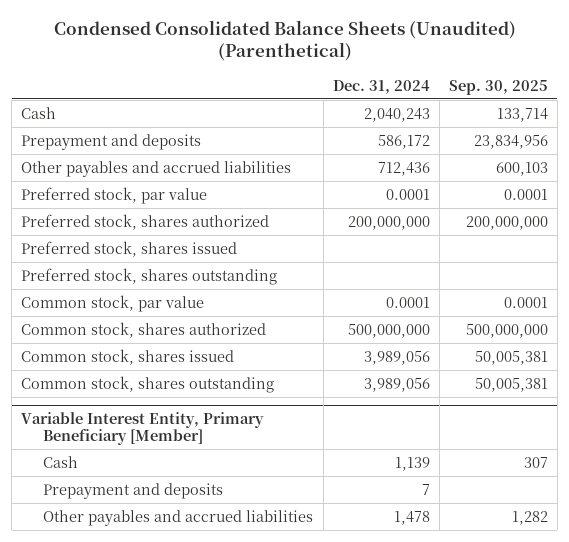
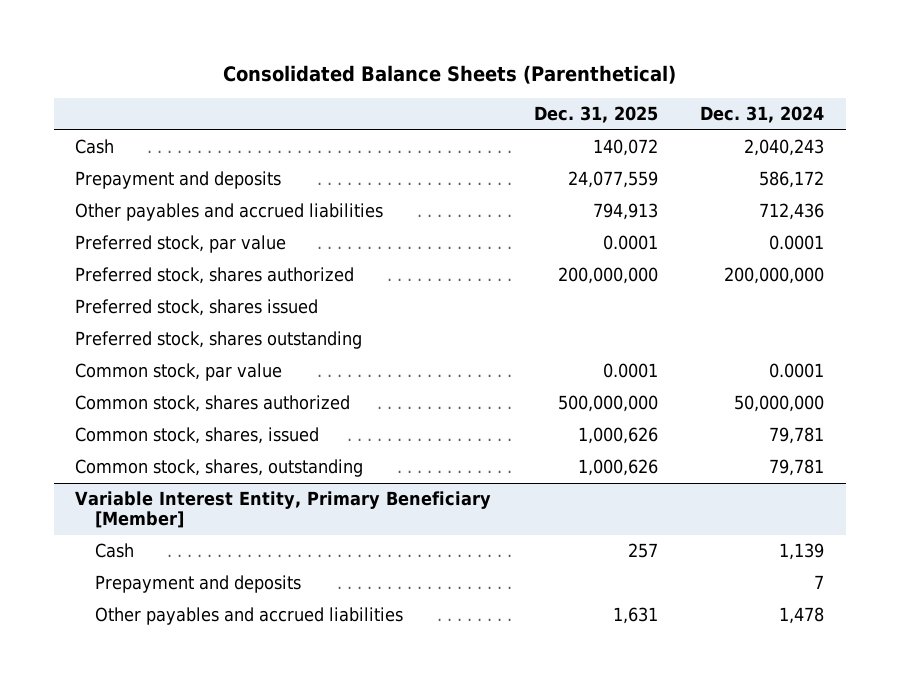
- Condensed Consolidated Balance Sheets (Unaudited) (Parenthetical)
+ Consolidated Balance Sheets (Parenthetical)
- | Dec. 31, 2024 | Sep. 30, 2025
+ | Dec. 31, 2025 | Dec. 31, 2024
- Common stock, shares authorized | 500,000,000 | 500,000,000
- Common stock, shares issued | 3,989,056 | 50,005,381
- Common stock, shares outstanding | 3,989,056 | 50,005,381
+ Common stock, shares authorized | 500,000,000 | 50,000,000
+ Common stock, shares, issued | 1,000,626 | 79,781
+ Common stock, shares, outstanding | 1,000,626 | 79,781

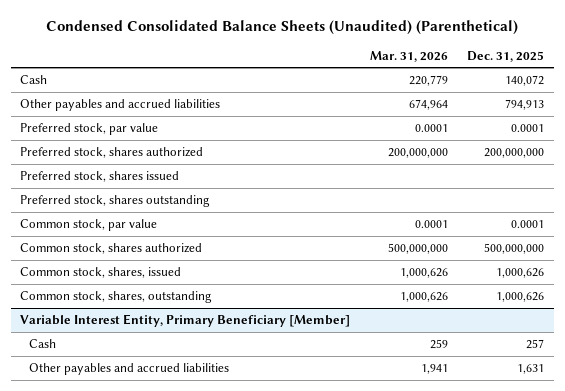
- Consolidated Balance Sheets (Parenthetical)
+ Condensed Consolidated Balance Sheets (Unaudited) (Parenthetical)
- | Dec. 31, 2025 | Dec. 31, 2024
+ | Mar. 31, 2026 | Dec. 31, 2025
- Prepayment and deposits | 24,077,559 | 586,172
@ Variable Interest Entity, Primary Beneficiary [Member]
- Prepayment and deposits | | 7

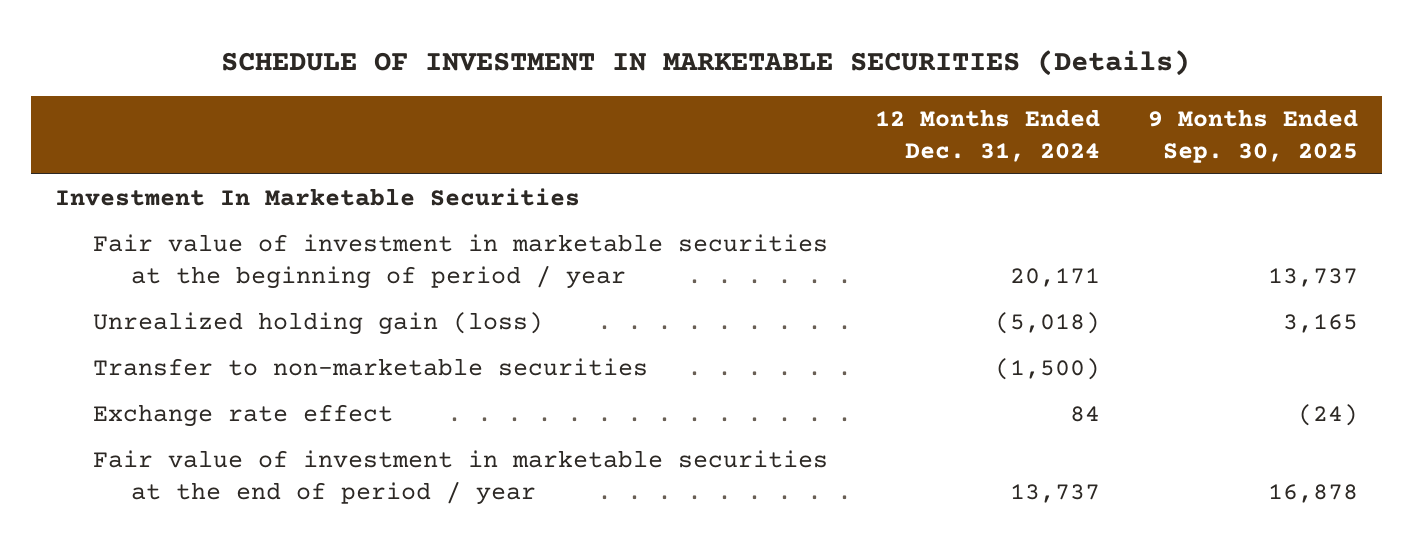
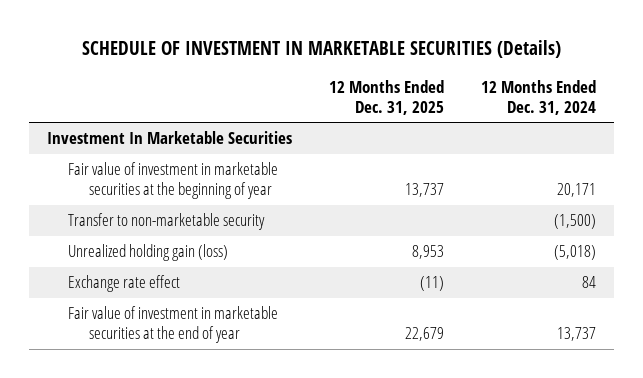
- | 12 Months Ended Dec. 31, 2024 | 9 Months Ended Sep. 30, 2025
+ | 12 Months Ended Dec. 31, 2025 | 12 Months Ended Dec. 31, 2024
- Fair value of investment in marketable securities at the beginning of period / year | 20,171 | 13,737
+ Fair value of investment in marketable securities at the beginning of year | 13,737 | 20,171
+ Transfer to non-marketable security | | (1,500)
- Transfer to non-marketable securities | (1,500) |
- Fair value of investment in marketable securities at the end of period / year | 13,737 | 16,878
+ Fair value of investment in marketable securities at the end of year | 22,679 | 13,737

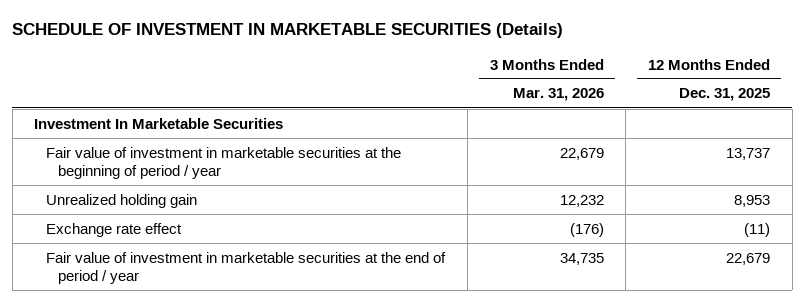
- | 12 Months Ended Dec. 31, 2025 | 12 Months Ended Dec. 31, 2024
+ | 3 Months Ended Mar. 31, 2026 | 12 Months Ended Dec. 31, 2025
- Fair value of investment in marketable securities at the beginning of year | 13,737 | 20,171
- Transfer to non-marketable security | | (1,500)
- Unrealized holding gain (loss) | 8,953 | (5,018)
+ Fair value of investment in marketable securities at the beginning of period / year | 22,679 | 13,737
+ Unrealized holding gain | 12,232 | 8,953
- Fair value of investment in marketable securities at the end of year | 22,679 | 13,737
+ Fair value of investment in marketable securities at the end of period / year | 34,735 | 22,679

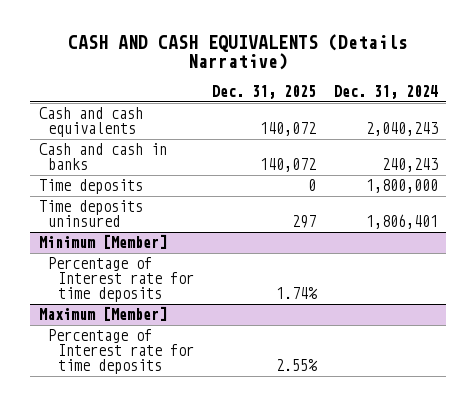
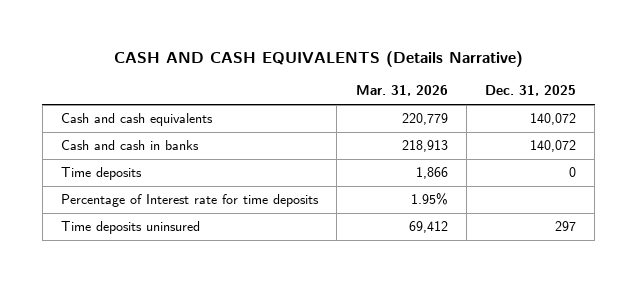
- | Dec. 31, 2025 | Dec. 31, 2024
+ | Mar. 31, 2026 | Dec. 31, 2025
+ Percentage of Interest rate for time deposits | 1.95% |
- Minimum [Member]
- Percentage of Interest rate for time deposits | 1.74% |
- Maximum [Member]
- Percentage of Interest rate for time deposits | 2.55% |

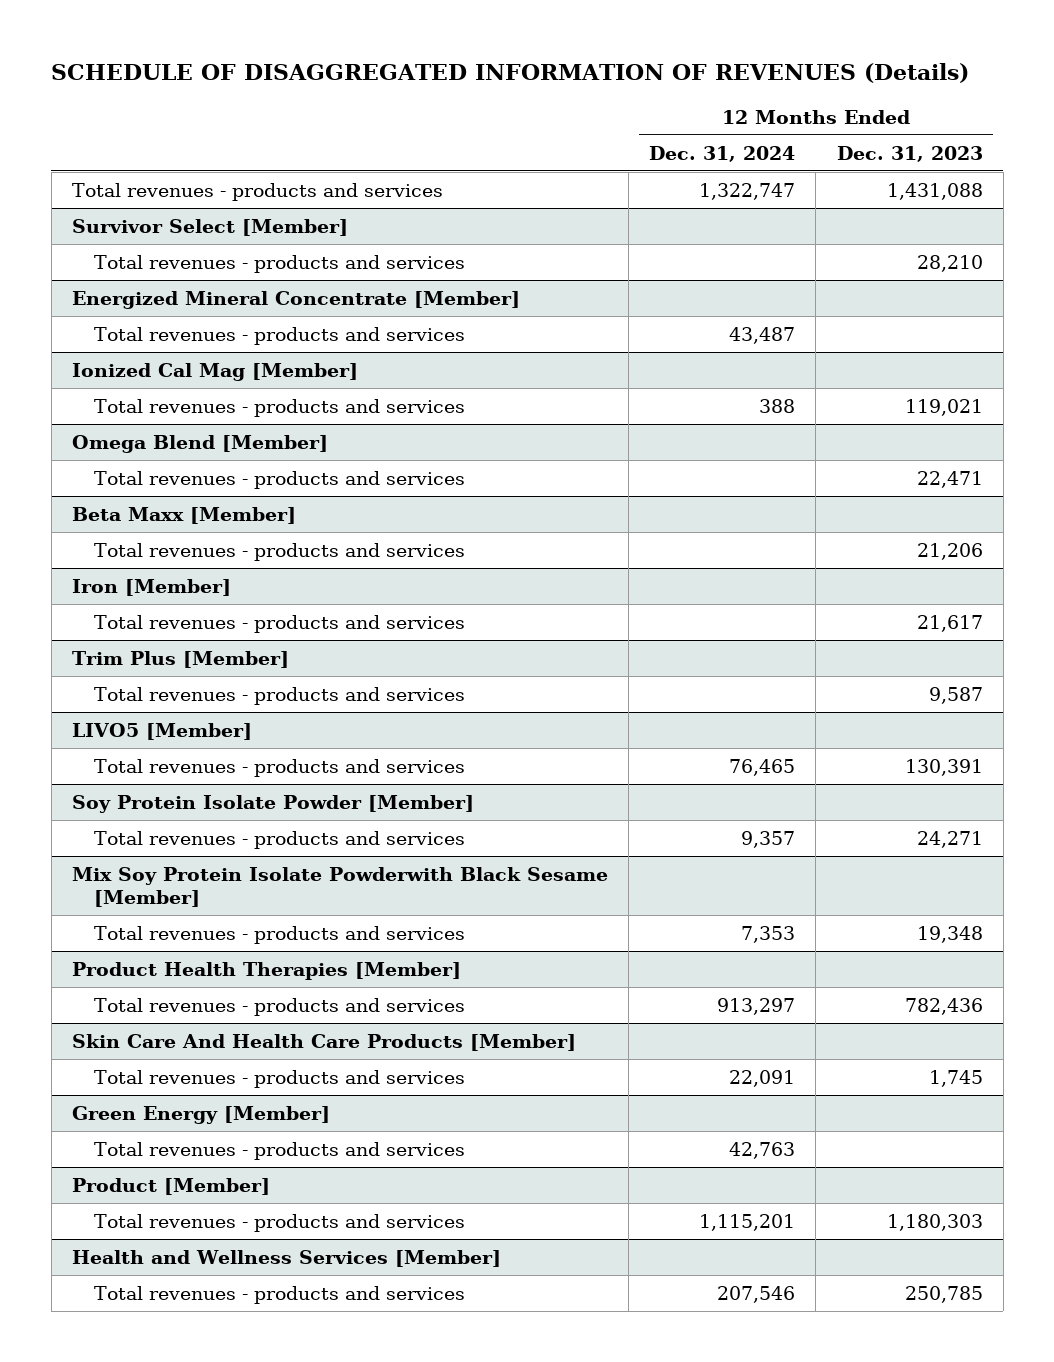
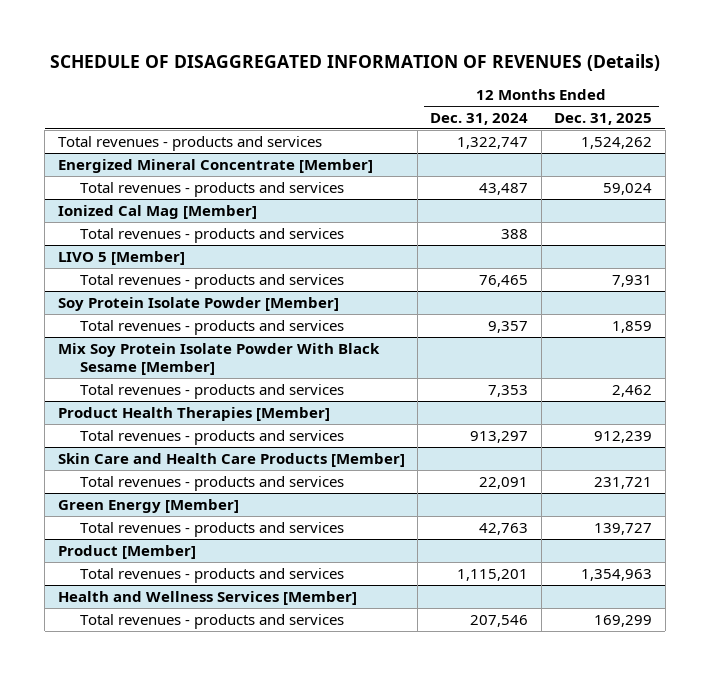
- | 12 Months Ended Dec. 31, 2024 | 12 Months Ended Dec. 31, 2023
+ | 12 Months Ended Dec. 31, 2024 | 12 Months Ended Dec. 31, 2025
- Survivor Select [Member]
- Total revenues - products and services | | 28,210
- Omega Blend [Member]
- Total revenues - products and services | | 22,471
- Beta Maxx [Member]
- Total revenues - products and services | | 21,206
- Iron [Member]
- Total revenues - products and services | | 21,617
- Trim Plus [Member]
- Total revenues - products and services | | 9,587
- LIVO5 [Member]
+ LIVO 5 [Member]
- Mix Soy Protein Isolate Powderwith Black Sesame [Member]
+ Mix Soy Protein Isolate Powder With Black Sesame [Member]
- Skin Care And Health Care Products [Member]
+ Skin Care and Health Care Products [Member]

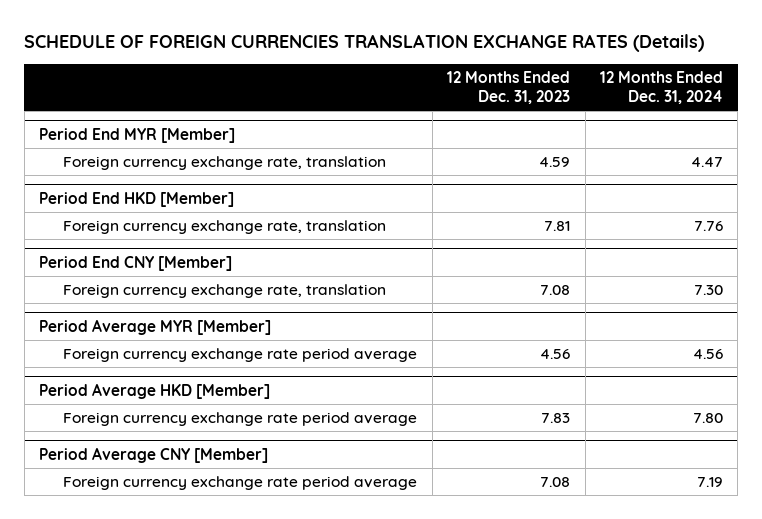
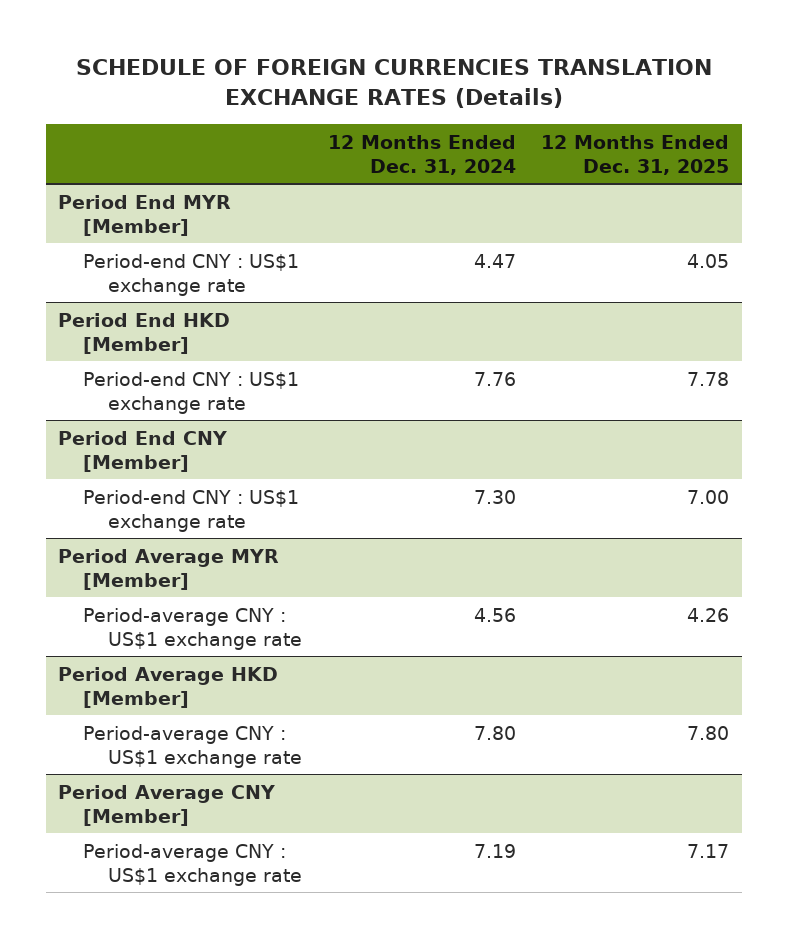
- | 12 Months Ended Dec. 31, 2023 | 12 Months Ended Dec. 31, 2024
+ | 12 Months Ended Dec. 31, 2024 | 12 Months Ended Dec. 31, 2025
@ Period End MYR [Member]
- Foreign currency exchange rate, translation | 4.59 | 4.47
+ Period-end CNY : US$1 exchange rate | 4.47 | 4.05
@ Period End HKD [Member]
- Foreign currency exchange rate, translation | 7.81 | 7.76
+ Period-end CNY : US$1 exchange rate | 7.76 | 7.78
@ Period End CNY [Member]
- Foreign currency exchange rate, translation | 7.08 | 7.30
+ Period-end CNY : US$1 exchange rate | 7.30 | 7.00
@ Period Average MYR [Member]
- Foreign currency exchange rate period average | 4.56 | 4.56
+ Period-average CNY : US$1 exchange rate | 4.56 | 4.26
@ Period Average HKD [Member]
- Foreign currency exchange rate period average | 7.83 | 7.80
+ Period-average CNY : US$1 exchange rate | 7.80 | 7.80
@ Period Average CNY [Member]
- Foreign currency exchange rate period average | 7.08 | 7.19
+ Period-average CNY : US$1 exchange rate | 7.19 | 7.17

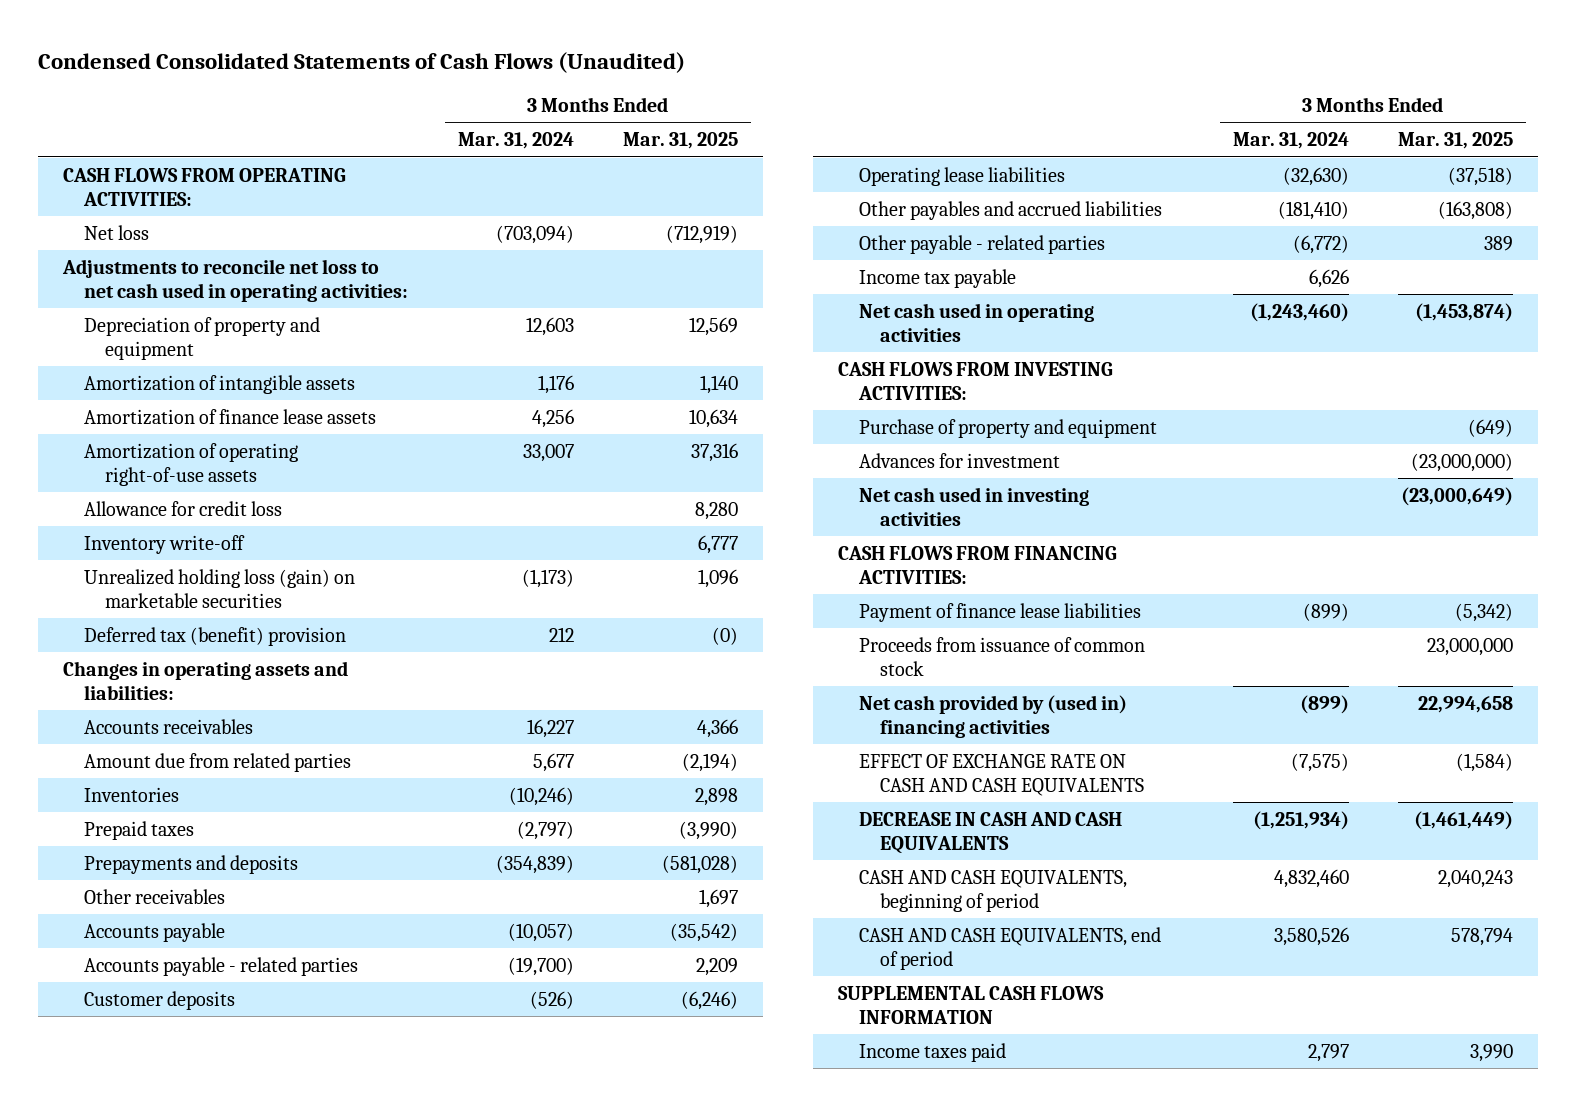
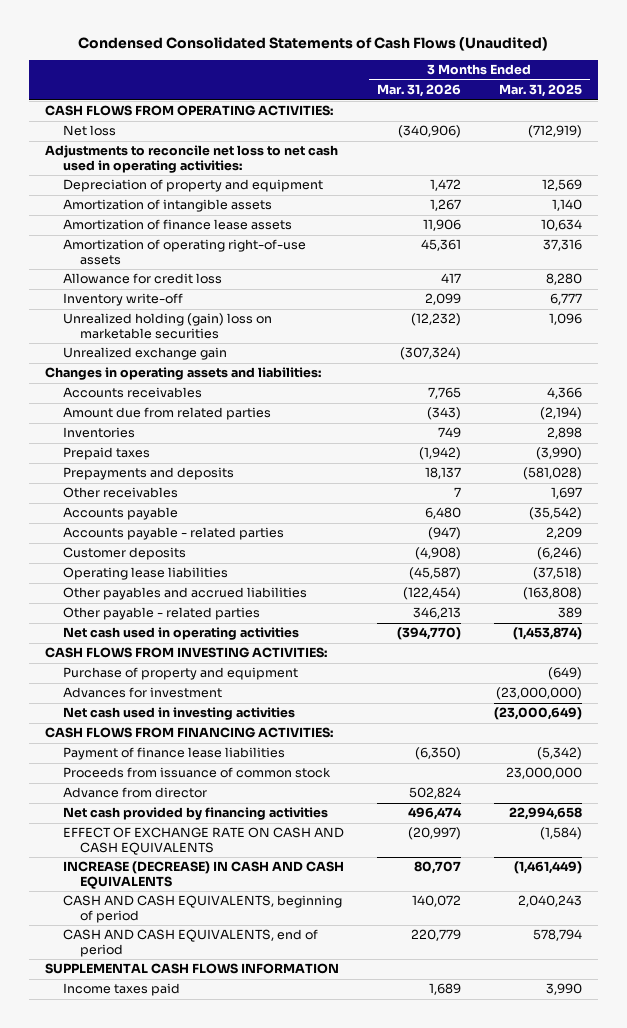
- | 3 Months Ended Mar. 31, 2024 | 3 Months Ended Mar. 31, 2025
+ | 3 Months Ended Mar. 31, 2026 | 3 Months Ended Mar. 31, 2025
- Unrealized holding loss (gain) on marketable securities | (1,173) | 1,096
- Deferred tax (benefit) provision | 212 | (0)
+ Unrealized holding (gain) loss on marketable securities | (12,232) | 1,096
+ Unrealized exchange gain | (307,324) |
- Income tax payable | 6,626 |
- Net cash provided by (used in) financing activities | (899) | 22,994,658
+ Advance from director | 502,824 |
+ Net cash provided by financing activities | 496,474 | 22,994,658
- DECREASE IN CASH AND CASH EQUIVALENTS | (1,251,934) | (1,461,449)
+ INCREASE (DECREASE) IN CASH AND CASH EQUIVALENTS | 80,707 | (1,461,449)

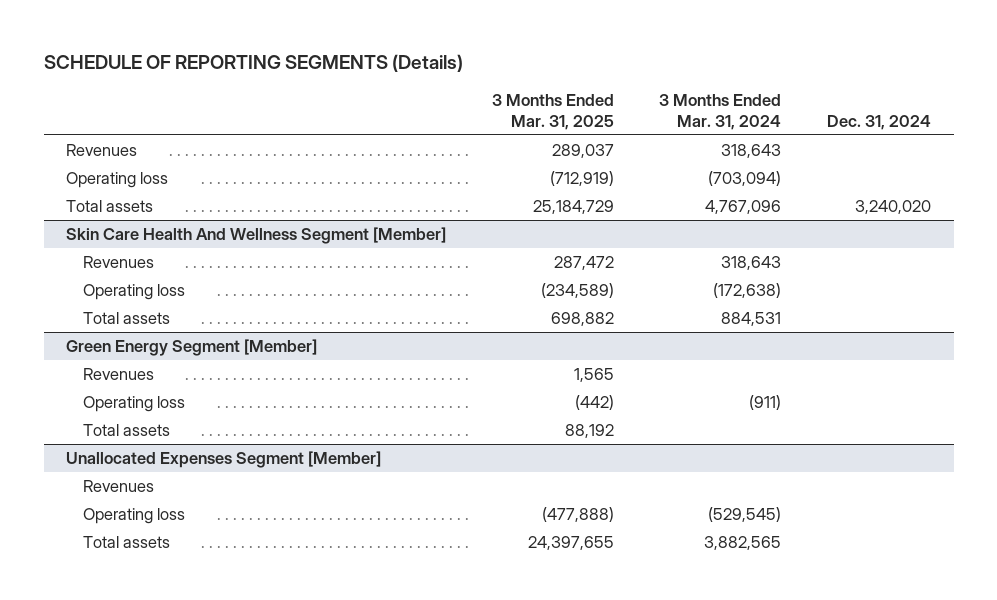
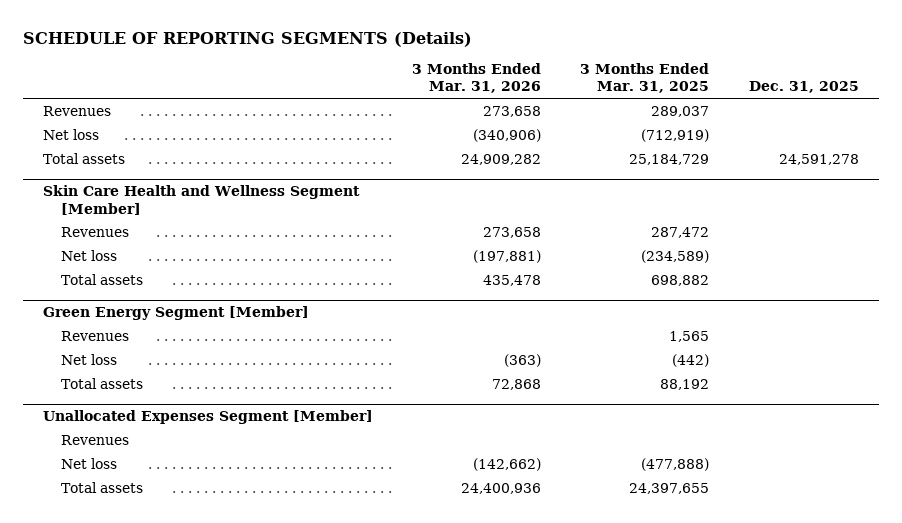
- | 3 Months Ended Mar. 31, 2025 | 3 Months Ended Mar. 31, 2024 | Dec. 31, 2024
+ | 3 Months Ended Mar. 31, 2026 | 3 Months Ended Mar. 31, 2025 | Dec. 31, 2025
- Operating loss | (712,919) | (703,094) |
+ Net loss | (340,906) | (712,919) |
- Skin Care Health And Wellness Segment [Member]
+ Skin Care Health and Wellness Segment [Member]
- Operating loss | (234,589) | (172,638) |
+ Net loss | (197,881) | (234,589) |
@ Green Energy Segment [Member]
- Operating loss | (442) | (911) |
+ Net loss | (363) | (442) |
@ Unallocated Expenses Segment [Member]
- Operating loss | (477,888) | (529,545) |
+ Net loss | (142,662) | (477,888) |

